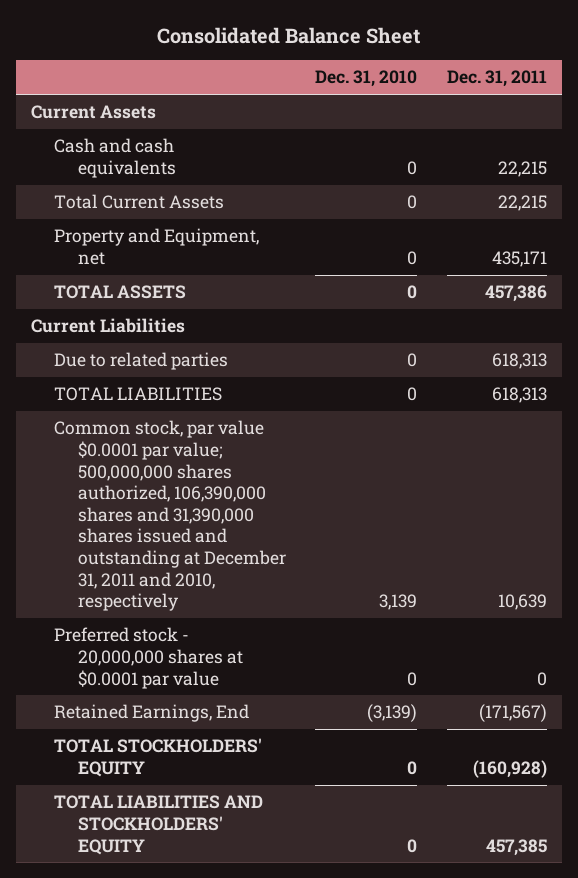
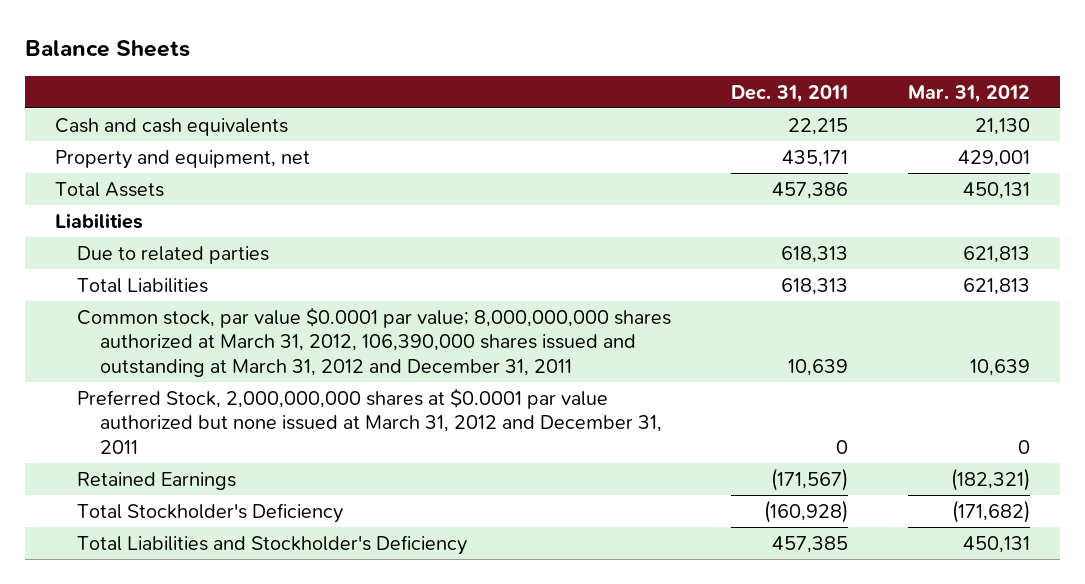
- Consolidated Balance Sheet
+ Balance Sheets
- | Dec. 31, 2010 | Dec. 31, 2011
+ | Dec. 31, 2011 | Mar. 31, 2012
- Current Assets
- Total Current Assets | 0 | 22,215
- Property and Equipment, net | 0 | 435,171
- TOTAL ASSETS | 0 | 457,386
- Current Liabilities
+ Property and equipment, net | 435,171 | 429,001
+ Total Assets | 457,386 | 450,131
+ Liabilities
- TOTAL LIABILITIES | 0 | 618,313
- Common stock, par value $0.0001 par value; 500,000,000 shares authorized, 106,390,000 shares and 31,390,000 shares issued and outstanding at December 31, 2011 and 2010, respectively | 3,139 | 10,639
- Preferred stock - 20,000,000 shares at $0.0001 par value | 0 | 0
- Retained Earnings, End | (3,139) | (171,567)
- TOTAL STOCKHOLDERS' EQUITY | 0 | (160,928)
- TOTAL LIABILITIES AND STOCKHOLDERS' EQUITY | 0 | 457,385
+ Total Liabilities | 618,313 | 621,813
+ Common stock, par value $0.0001 par value; 8,000,000,000 shares authorized at March 31, 2012, 106,390,000 shares issued and outstanding at March 31, 2012 and December 31, 2011 | 10,639 | 10,639
+ Preferred Stock, 2,000,000,000 shares at $0.0001 par value authorized but none issued at March 31, 2012 and December 31, 2011 | 0 | 0
+ Retained Earnings | (171,567) | (182,321)
+ Total Stockholder's Deficiency | (160,928) | (171,682)
+ Total Liabilities and Stockholder's Deficiency | 457,385 | 450,131

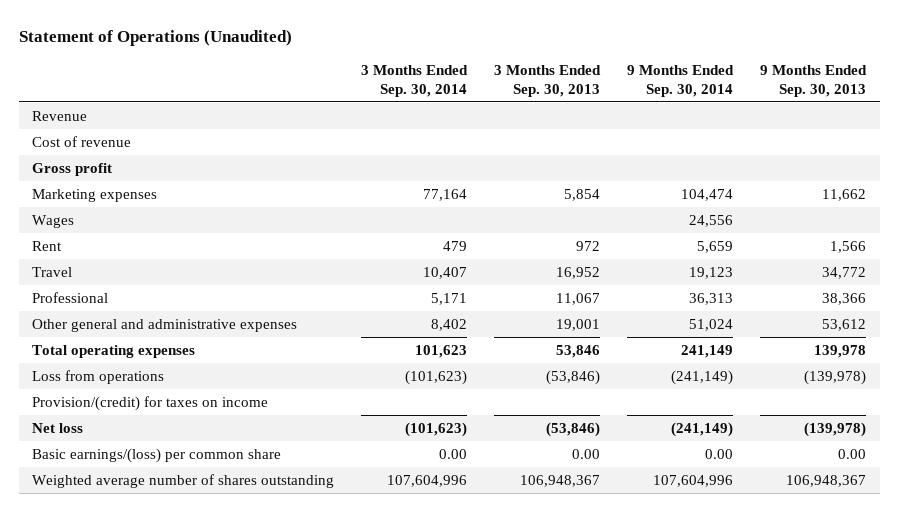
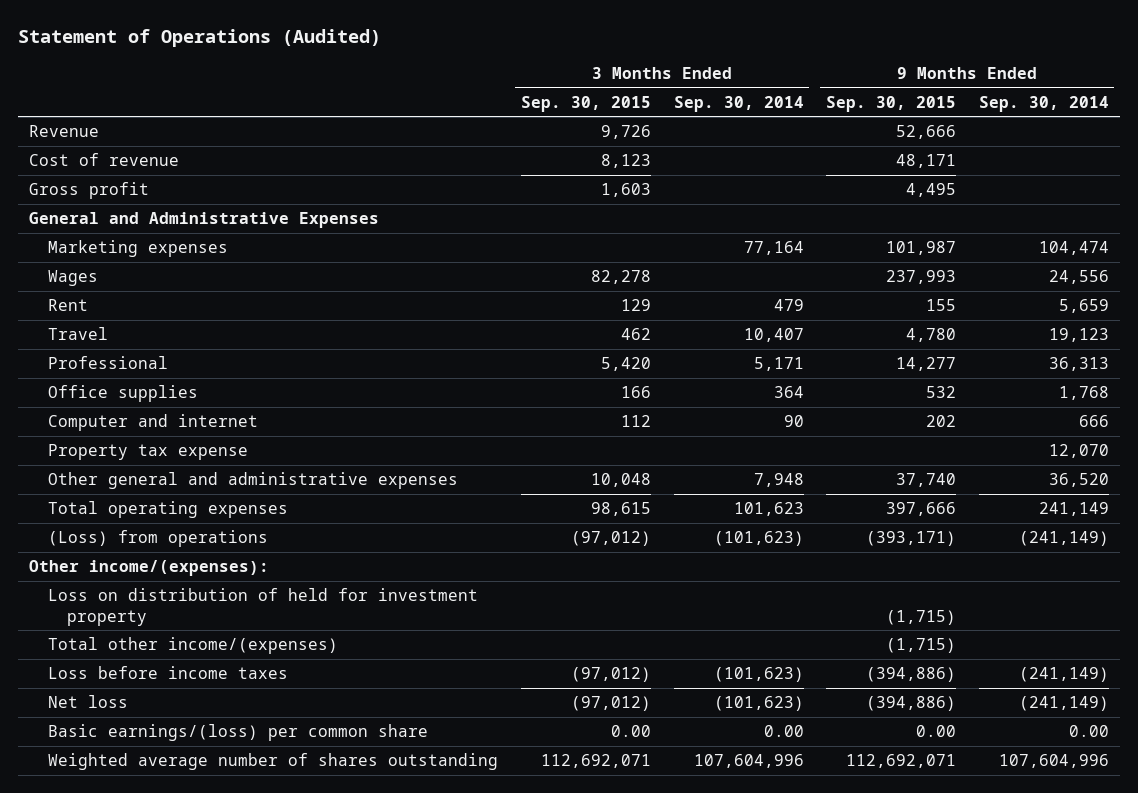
- Statement of Operations (Unaudited)
+ Statement of Operations (Audited)
- | 3 Months Ended Sep. 30, 2014 | 3 Months Ended Sep. 30, 2013 | 9 Months Ended Sep. 30, 2014 | 9 Months Ended Sep. 30, 2013
+ | 3 Months Ended Sep. 30, 2015 | 3 Months Ended Sep. 30, 2014 | 9 Months Ended Sep. 30, 2015 | 9 Months Ended Sep. 30, 2014
+ General and Administrative Expenses
- Other general and administrative expenses | 8,402 | 19,001 | 51,024 | 53,612
+ Office supplies | 166 | 364 | 532 | 1,768
+ Computer and internet | 112 | 90 | 202 | 666
+ Property tax expense | | | | 12,070
+ Other general and administrative expenses | 10,048 | 7,948 | 37,740 | 36,520
- Loss from operations | (101,623) | (53,846) | (241,149) | (139,978)
- Provision/(credit) for taxes on income
+ (Loss) from operations | (97,012) | (101,623) | (393,171) | (241,149)
+ Other income/(expenses):
+ Loss on distribution of held for investment property | | | (1,715) |
+ Total other income/(expenses) | | | (1,715) |
+ Loss before income taxes | (97,012) | (101,623) | (394,886) | (241,149)

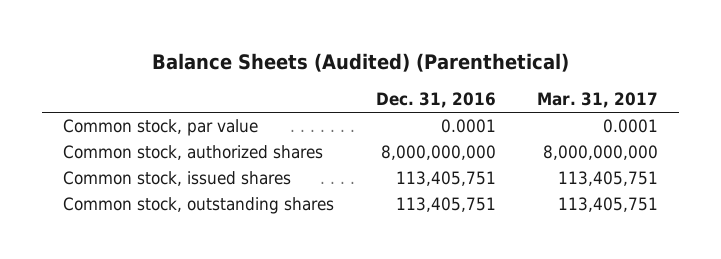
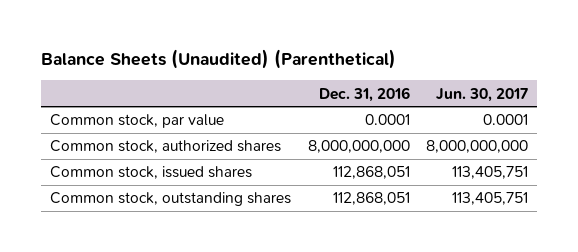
- Balance Sheets (Audited) (Parenthetical)
+ Balance Sheets (Unaudited) (Parenthetical)
- | Dec. 31, 2016 | Mar. 31, 2017
+ | Dec. 31, 2016 | Jun. 30, 2017
- Common stock, issued shares | 113,405,751 | 113,405,751
- Common stock, outstanding shares | 113,405,751 | 113,405,751
+ Common stock, issued shares | 112,868,051 | 113,405,751
+ Common stock, outstanding shares | 112,868,051 | 113,405,751

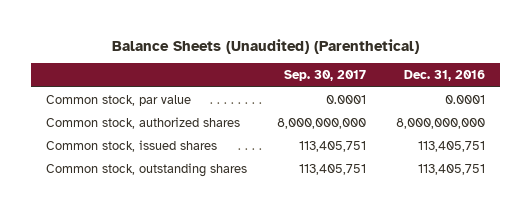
- | Dec. 31, 2016 | Jun. 30, 2017
+ | Sep. 30, 2017 | Dec. 31, 2016
- Common stock, issued shares | 112,868,051 | 113,405,751
- Common stock, outstanding shares | 112,868,051 | 113,405,751
+ Common stock, issued shares | 113,405,751 | 113,405,751
+ Common stock, outstanding shares | 113,405,751 | 113,405,751

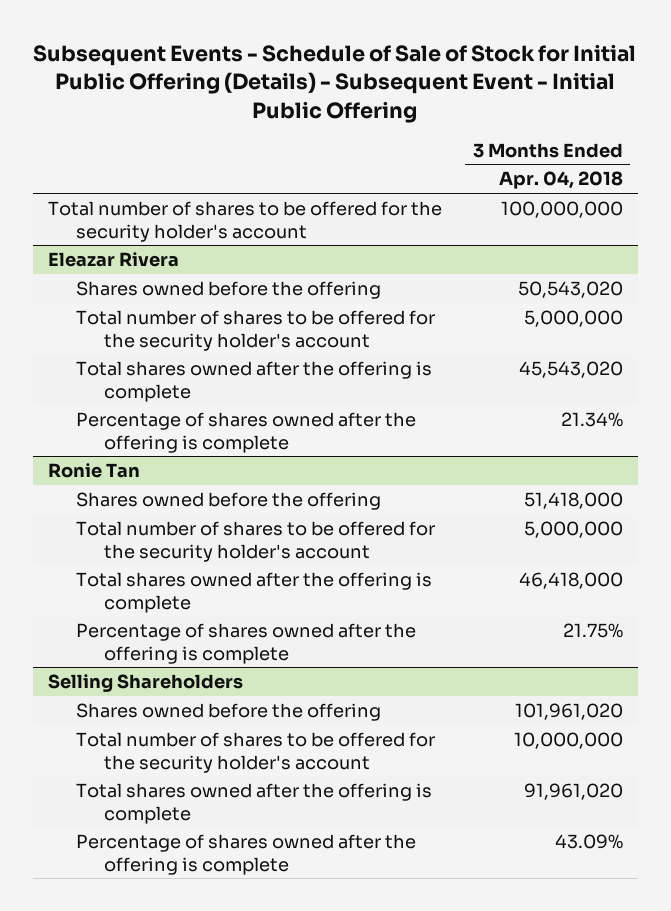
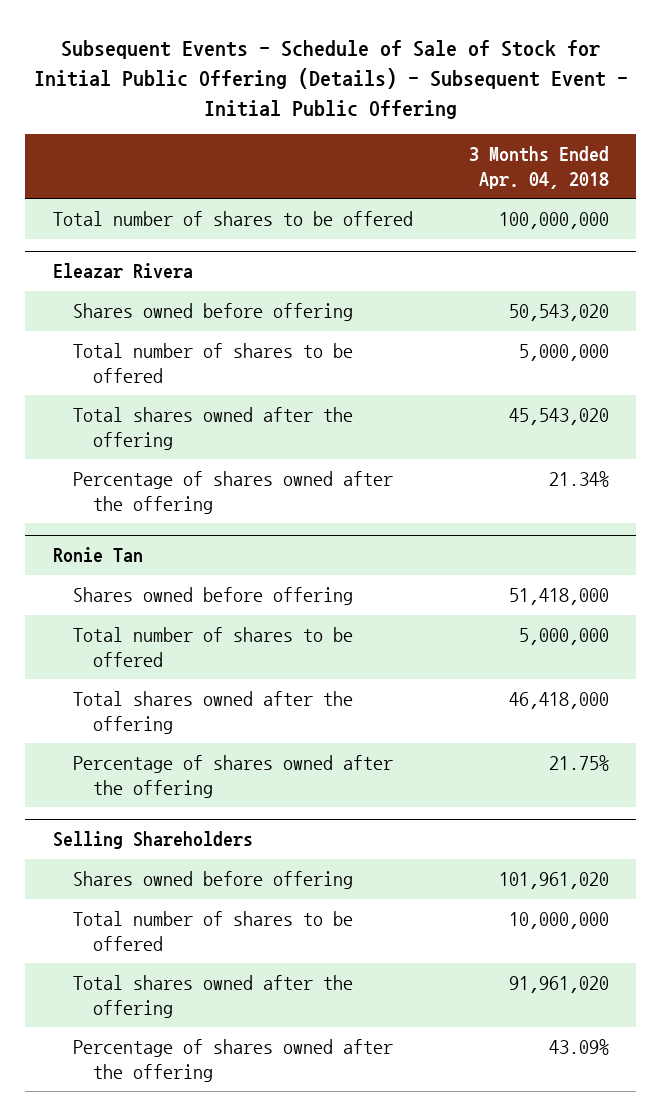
- Total number of shares to be offered for the security holder's account | 100,000,000
+ Total number of shares to be offered | 100,000,000
@ Eleazar Rivera
- Shares owned before the offering | 50,543,020
- Total number of shares to be offered for the security holder's account | 5,000,000
- Total shares owned after the offering is complete | 45,543,020
- Percentage of shares owned after the offering is complete | 21.34%
+ Shares owned before offering | 50,543,020
+ Total number of shares to be offered | 5,000,000
+ Total shares owned after the offering | 45,543,020
+ Percentage of shares owned after the offering | 21.34%
@ Ronie Tan
- Shares owned before the offering | 51,418,000
- Total number of shares to be offered for the security holder's account | 5,000,000
- Total shares owned after the offering is complete | 46,418,000
- Percentage of shares owned after the offering is complete | 21.75%
+ Shares owned before offering | 51,418,000
+ Total number of shares to be offered | 5,000,000
+ Total shares owned after the offering | 46,418,000
+ Percentage of shares owned after the offering | 21.75%
@ Selling Shareholders
- Shares owned before the offering | 101,961,020
- Total number of shares to be offered for the security holder's account | 10,000,000
- Total shares owned after the offering is complete | 91,961,020
- Percentage of shares owned after the offering is complete | 43.09%
+ Shares owned before offering | 101,961,020
+ Total number of shares to be offered | 10,000,000
+ Total shares owned after the offering | 91,961,020
+ Percentage of shares owned after the offering | 43.09%

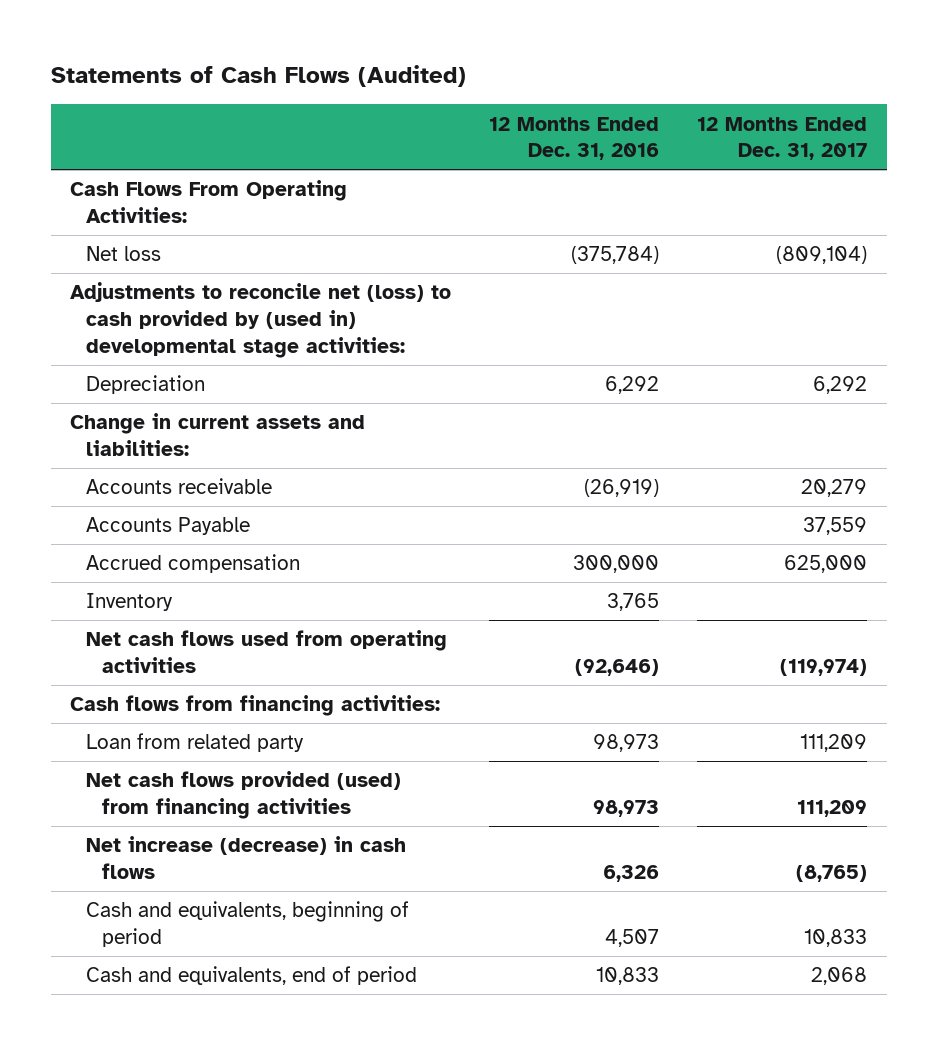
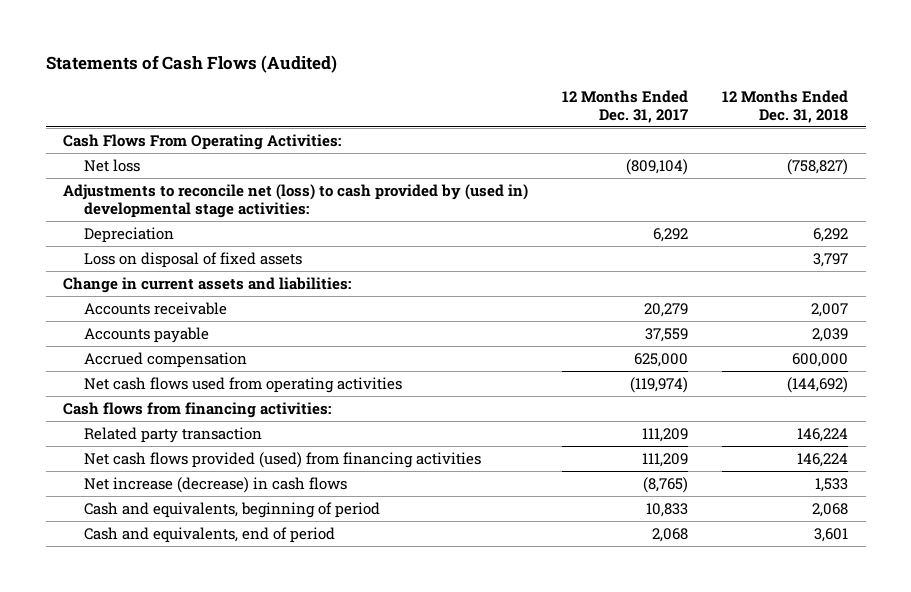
- | 12 Months Ended Dec. 31, 2016 | 12 Months Ended Dec. 31, 2017
+ | 12 Months Ended Dec. 31, 2017 | 12 Months Ended Dec. 31, 2018
+ Loss on disposal of fixed assets | | 3,797
- Accounts Payable | | 37,559
+ Accounts payable | 37,559 | 2,039
- Inventory | 3,765 |
- Loan from related party | 98,973 | 111,209
+ Related party transaction | 111,209 | 146,224

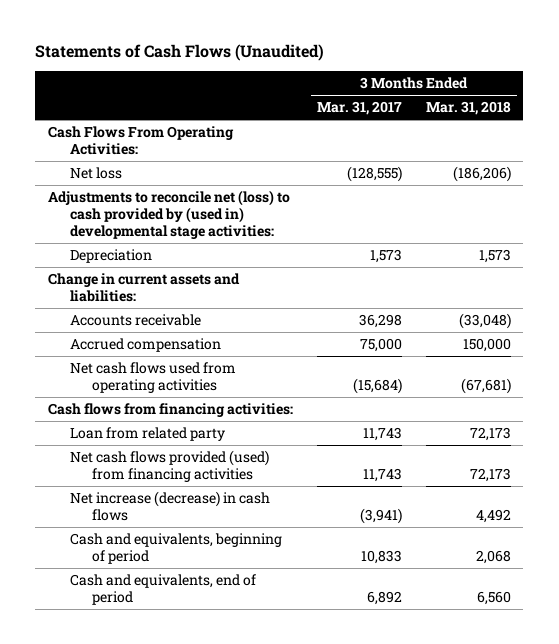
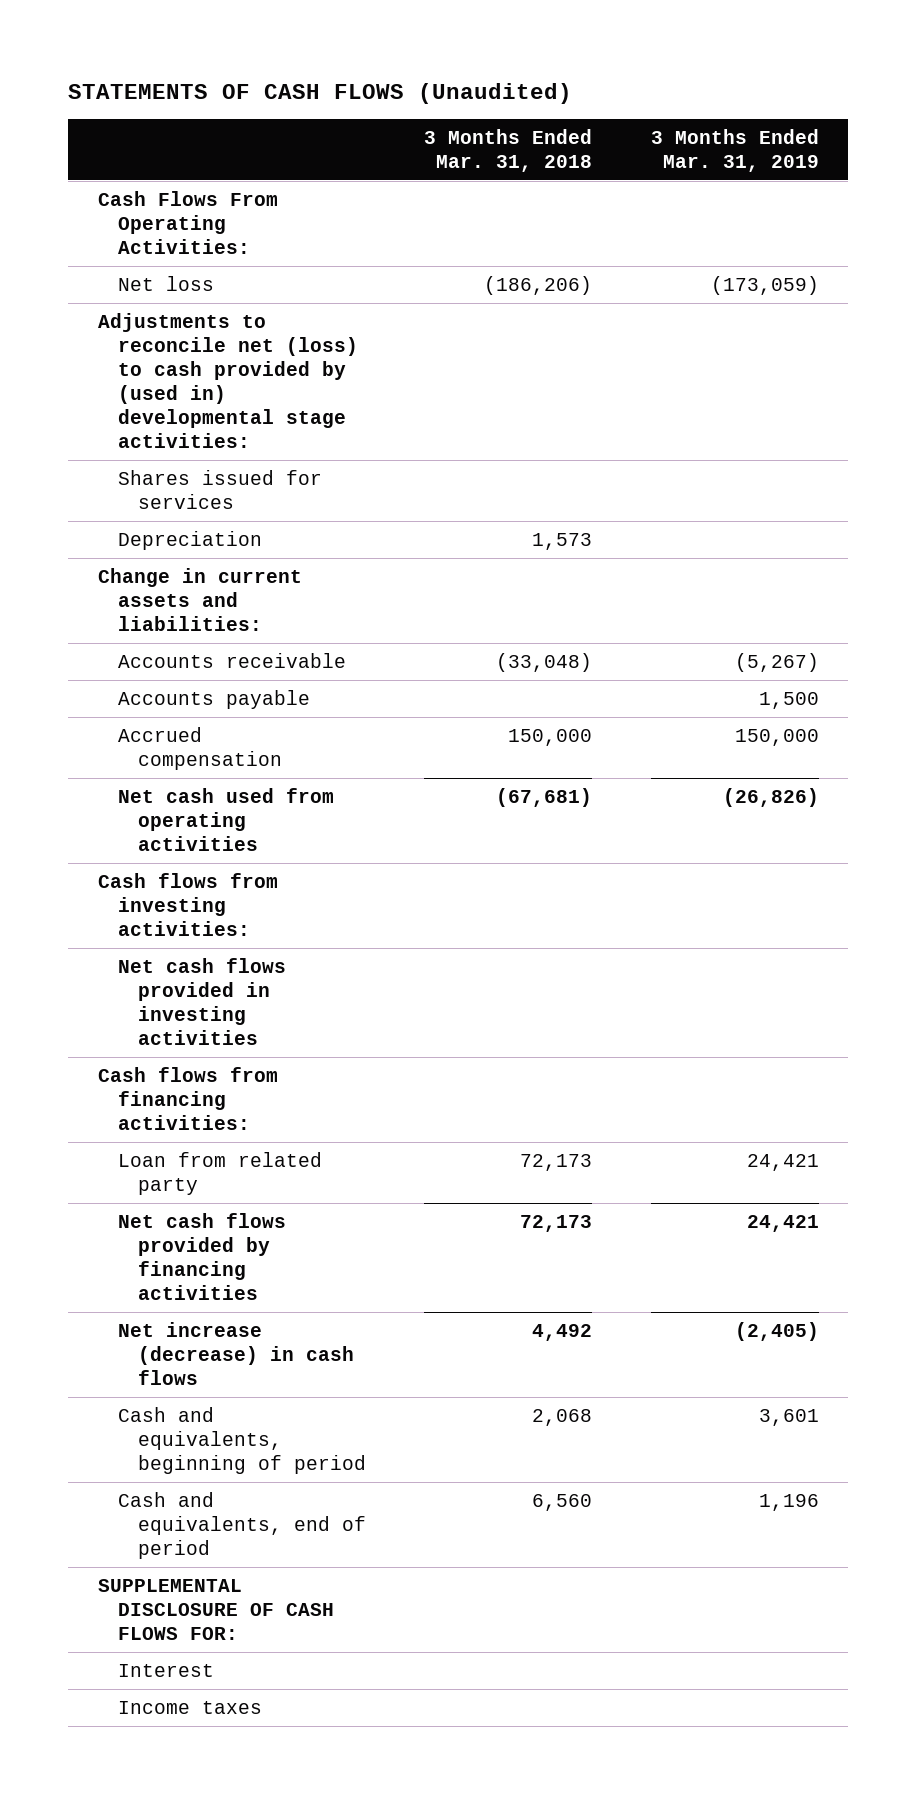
- Statements of Cash Flows (Unaudited)
+ STATEMENTS OF CASH FLOWS (Unaudited)
- | 3 Months Ended Mar. 31, 2017 | 3 Months Ended Mar. 31, 2018
+ | 3 Months Ended Mar. 31, 2018 | 3 Months Ended Mar. 31, 2019
+ Shares issued for services
+ Accounts payable | | 1,500
- Net cash flows used from operating activities | (15,684) | (67,681)
+ Net cash used from operating activities | (67,681) | (26,826)
+ Cash flows from investing activities:
+ Net cash flows provided in investing activities
- Net cash flows provided (used) from financing activities | 11,743 | 72,173
+ Net cash flows provided by financing activities | 72,173 | 24,421
+ SUPPLEMENTAL DISCLOSURE OF CASH FLOWS FOR:
+ Interest
+ Income taxes

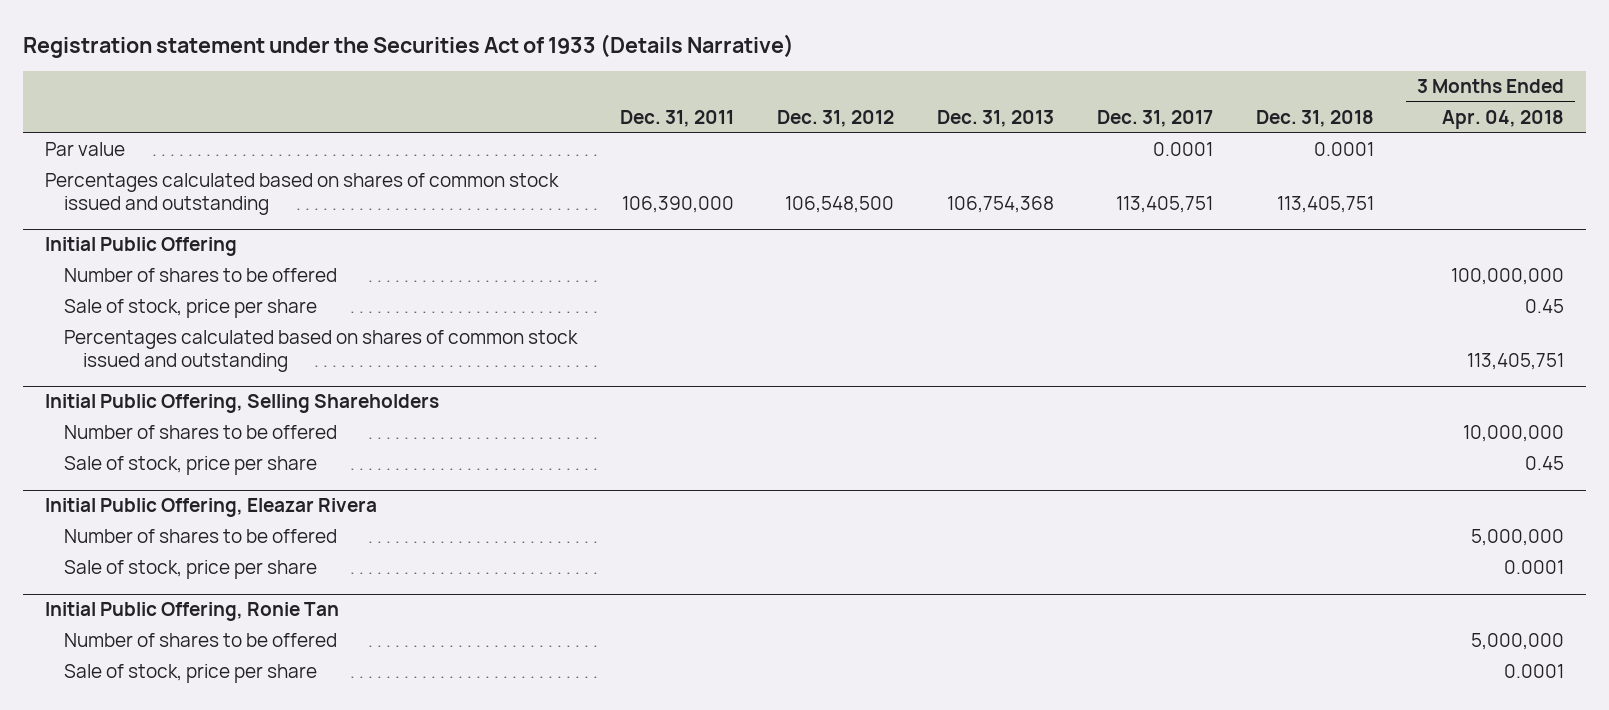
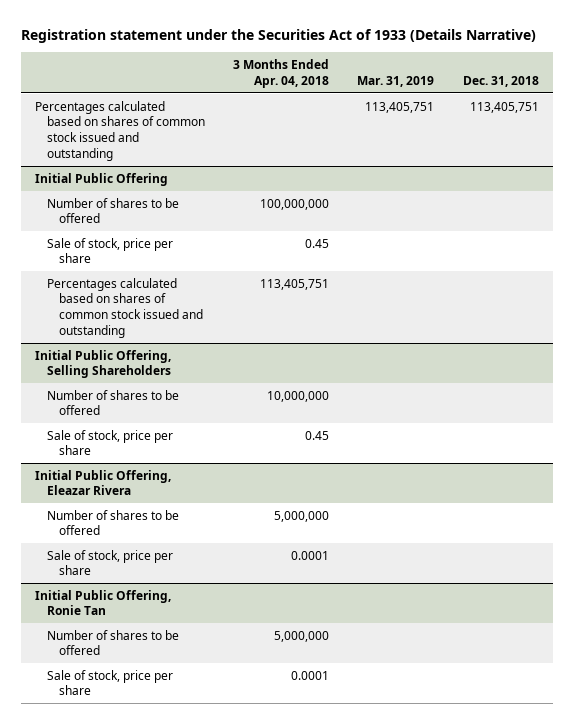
- | Dec. 31, 2011 | Dec. 31, 2012 | Dec. 31, 2013 | Dec. 31, 2017 | Dec. 31, 2018 | 3 Months Ended Apr. 04, 2018
+ | 3 Months Ended Apr. 04, 2018 | Mar. 31, 2019 | Dec. 31, 2018
- Par value | | | | 0.0001 | 0.0001 |

